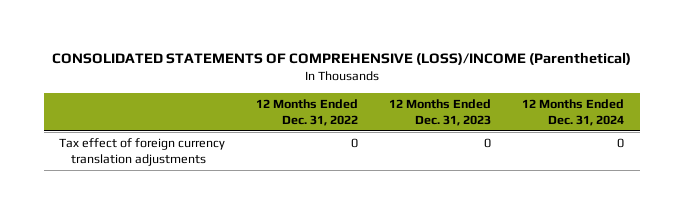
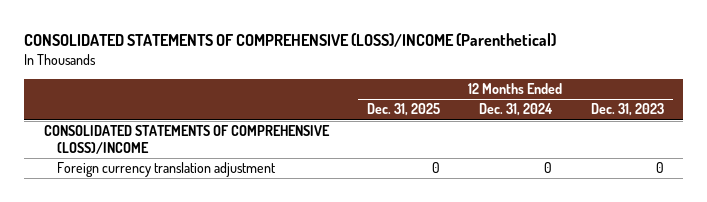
- | 12 Months Ended Dec. 31, 2022 | 12 Months Ended Dec. 31, 2023 | 12 Months Ended Dec. 31, 2024
+ | 12 Months Ended Dec. 31, 2025 | 12 Months Ended Dec. 31, 2024 | 12 Months Ended Dec. 31, 2023
- Tax effect of foreign currency translation adjustments | 0 | 0 | 0
+ CONSOLIDATED STATEMENTS OF COMPREHENSIVE (LOSS)/INCOME
+ Foreign currency translation adjustment | 0 | 0 | 0

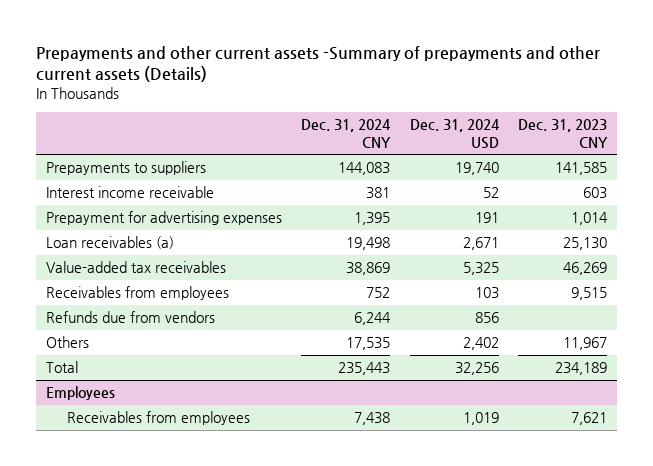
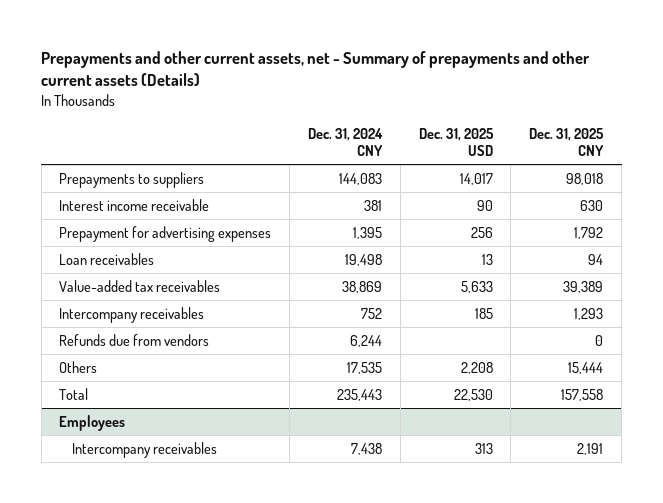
- Prepayments and other current assets -Summary of prepayments and other current assets (Details)
+ Prepayments and other current assets, net - Summary of prepayments and other current assets (Details)
- | Dec. 31, 2024 CNY | Dec. 31, 2024 USD | Dec. 31, 2023 CNY
+ | Dec. 31, 2024 CNY | Dec. 31, 2025 USD | Dec. 31, 2025 CNY
- Loan receivables (a) | 19,498 | 2,671 | 25,130
+ Loan receivables | 19,498 | 13 | 94
- Receivables from employees | 752 | 103 | 9,515
+ Intercompany receivables | 752 | 185 | 1,293
@ Employees
- Receivables from employees | 7,438 | 1,019 | 7,621
+ Intercompany receivables | 7,438 | 313 | 2,191

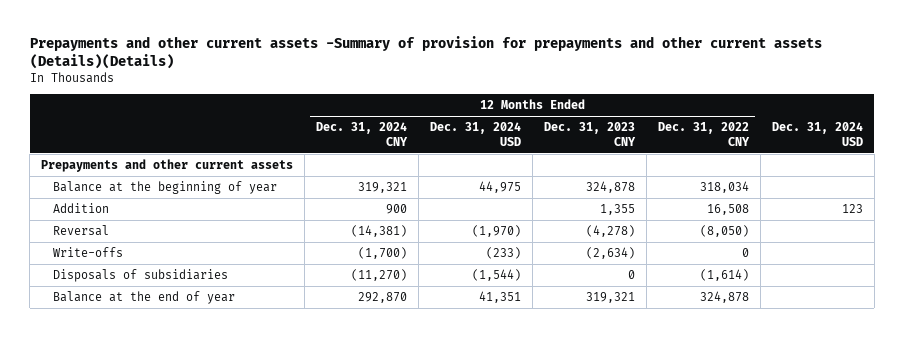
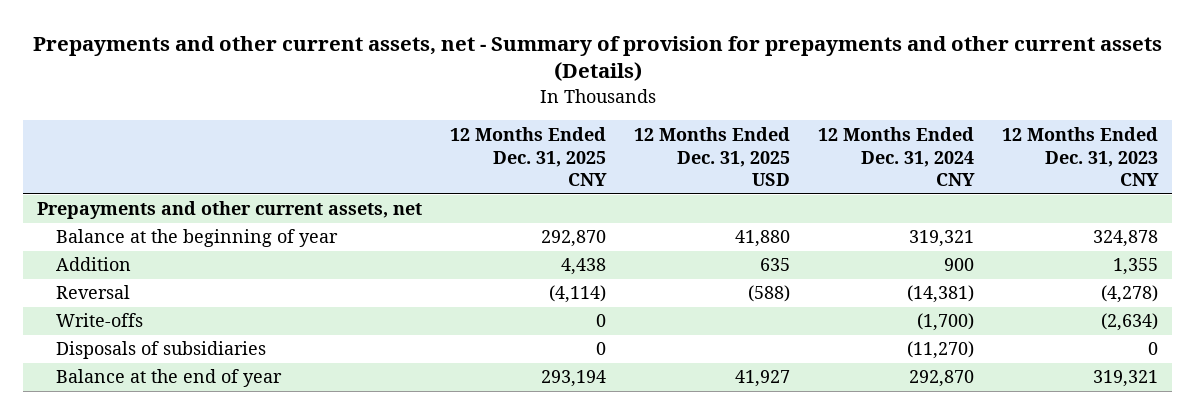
- Prepayments and other current assets -Summary of provision for prepayments and other current assets (Details)(Details)
+ Prepayments and other current assets, net - Summary of provision for prepayments and other current assets (Details)
- | 12 Months Ended Dec. 31, 2024 CNY | 12 Months Ended Dec. 31, 2024 USD | 12 Months Ended Dec. 31, 2023 CNY | 12 Months Ended Dec. 31, 2022 CNY | Dec. 31, 2024 USD
+ | 12 Months Ended Dec. 31, 2025 CNY | 12 Months Ended Dec. 31, 2025 USD | 12 Months Ended Dec. 31, 2024 CNY | 12 Months Ended Dec. 31, 2023 CNY
- Prepayments and other current assets
+ Prepayments and other current assets, net

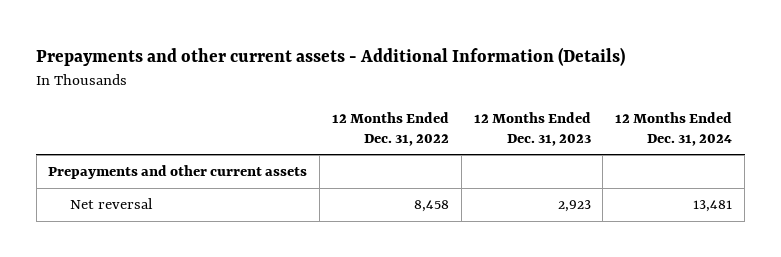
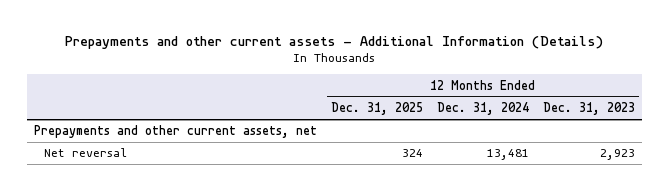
- | 12 Months Ended Dec. 31, 2022 | 12 Months Ended Dec. 31, 2023 | 12 Months Ended Dec. 31, 2024
+ | 12 Months Ended Dec. 31, 2025 | 12 Months Ended Dec. 31, 2024 | 12 Months Ended Dec. 31, 2023
- Prepayments and other current assets
+ Prepayments and other current assets, net

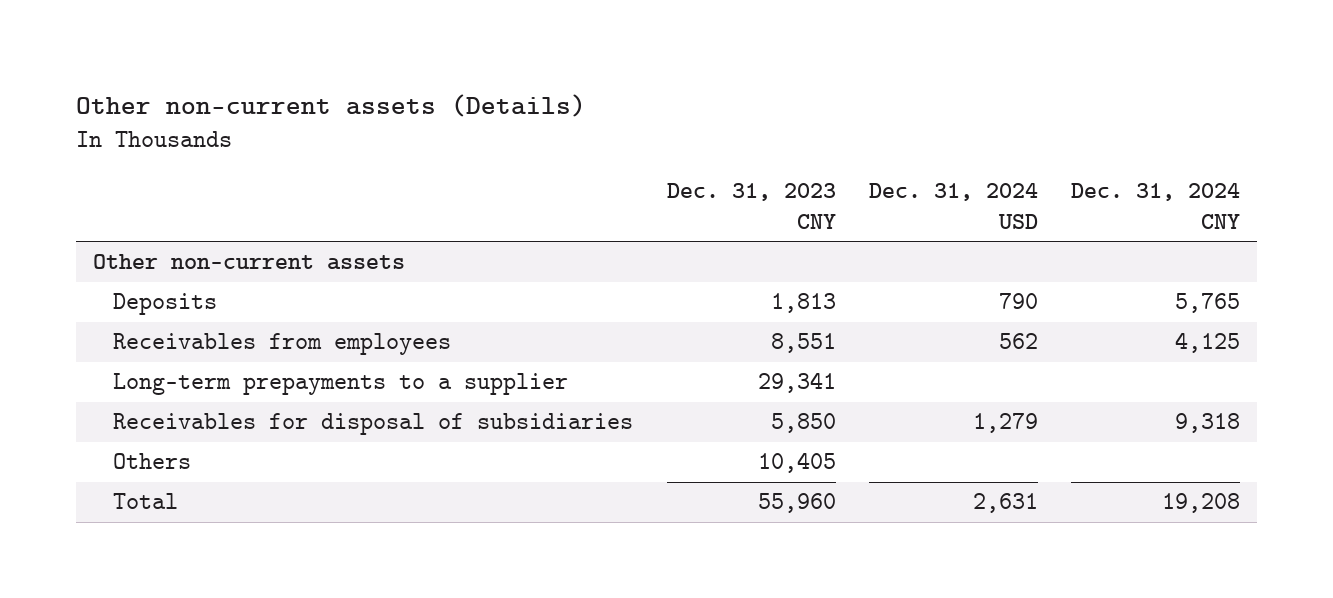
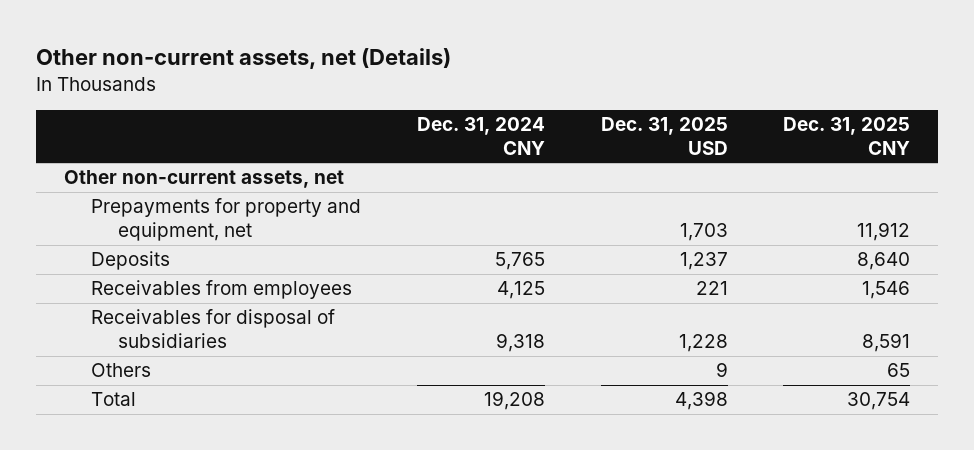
- Other non-current assets (Details)
+ Other non-current assets, net (Details)
- | Dec. 31, 2023 CNY | Dec. 31, 2024 USD | Dec. 31, 2024 CNY
+ | Dec. 31, 2024 CNY | Dec. 31, 2025 USD | Dec. 31, 2025 CNY
- Other non-current assets
+ Other non-current assets, net
+ Prepayments for property and equipment, net | | 1,703 | 11,912
- Long-term prepayments to a supplier | 29,341 | |

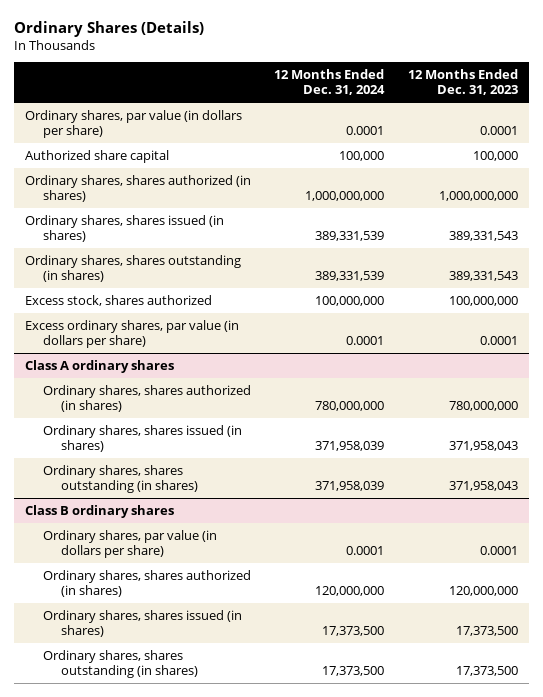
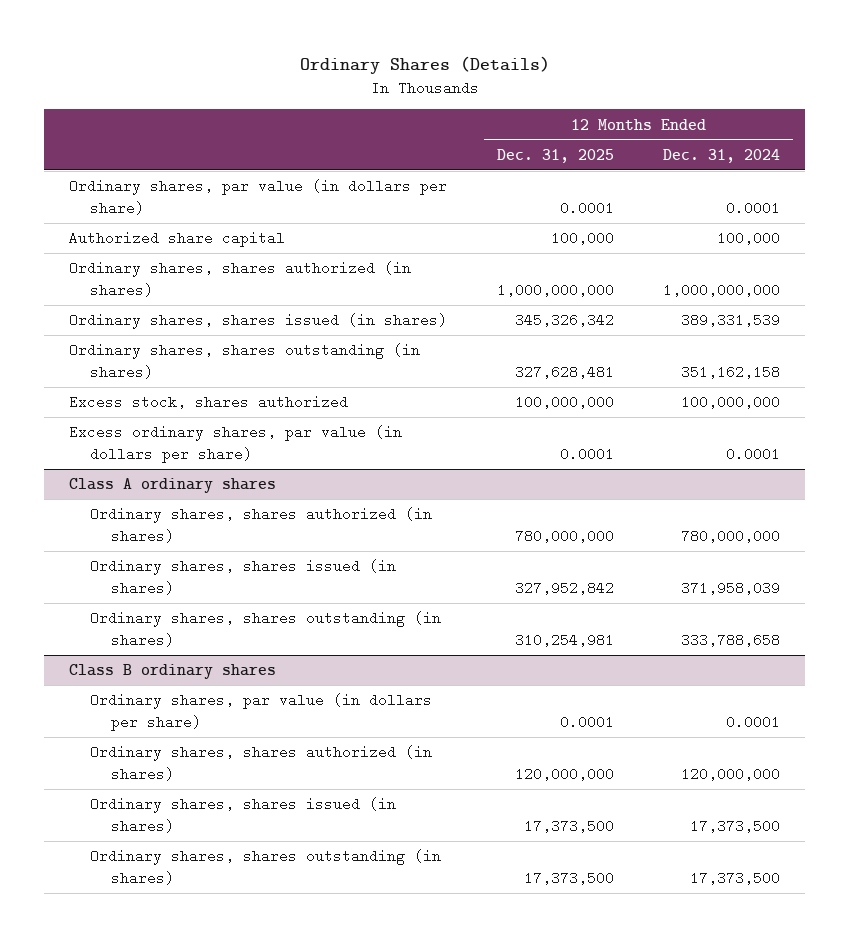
- | 12 Months Ended Dec. 31, 2024 | 12 Months Ended Dec. 31, 2023
+ | 12 Months Ended Dec. 31, 2025 | 12 Months Ended Dec. 31, 2024
- Ordinary shares, shares outstanding (in shares) | 389,331,539 | 389,331,543
+ Ordinary shares, shares outstanding (in shares) | 327,628,481 | 351,162,158
@ Class A ordinary shares
- Ordinary shares, shares outstanding (in shares) | 371,958,039 | 371,958,043
+ Ordinary shares, shares outstanding (in shares) | 310,254,981 | 333,788,658

